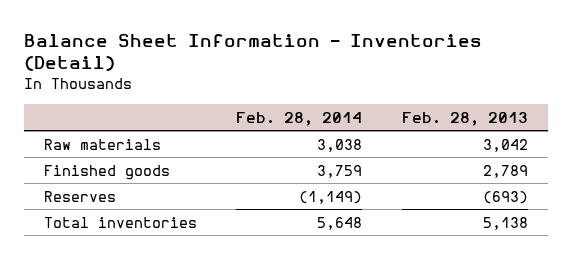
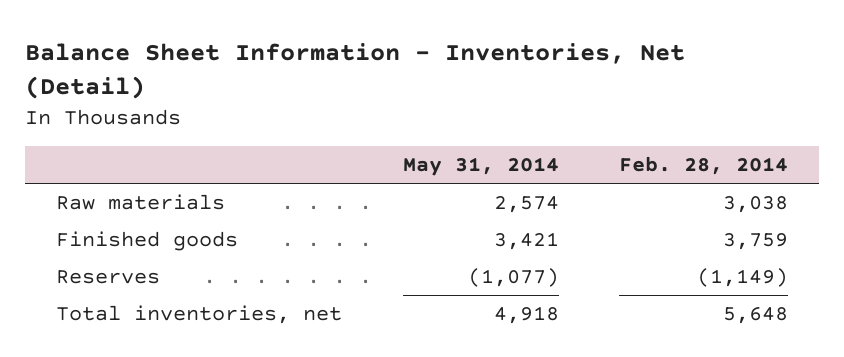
- Balance Sheet Information - Inventories (Detail)
+ Balance Sheet Information - Inventories, Net (Detail)
- | Feb. 28, 2014 | Feb. 28, 2013
+ | May 31, 2014 | Feb. 28, 2014
- Total inventories | 5,648 | 5,138
+ Total inventories, net | 4,918 | 5,648

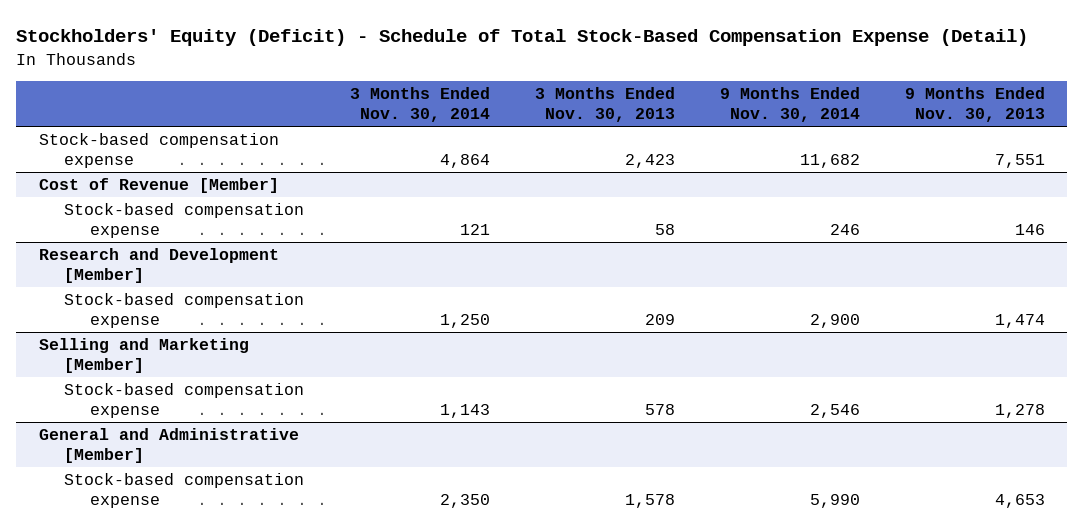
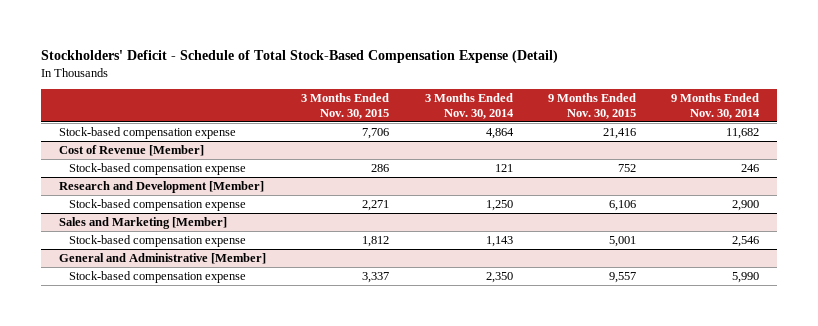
- Stockholders' Equity (Deficit) - Schedule of Total Stock-Based Compensation Expense (Detail)
+ Stockholders' Deficit - Schedule of Total Stock-Based Compensation Expense (Detail)
- | 3 Months Ended Nov. 30, 2014 | 3 Months Ended Nov. 30, 2013 | 9 Months Ended Nov. 30, 2014 | 9 Months Ended Nov. 30, 2013
+ | 3 Months Ended Nov. 30, 2015 | 3 Months Ended Nov. 30, 2014 | 9 Months Ended Nov. 30, 2015 | 9 Months Ended Nov. 30, 2014
- Selling and Marketing [Member]
+ Sales and Marketing [Member]

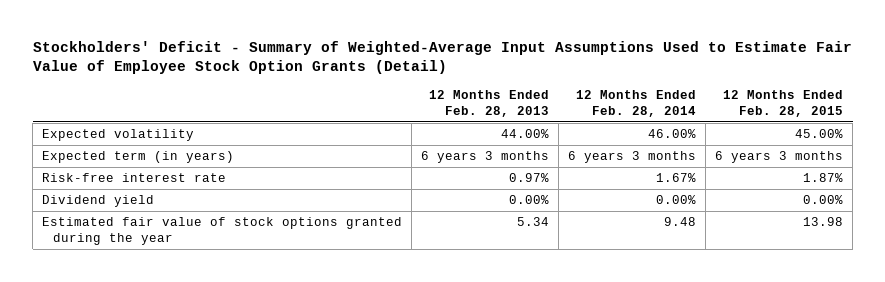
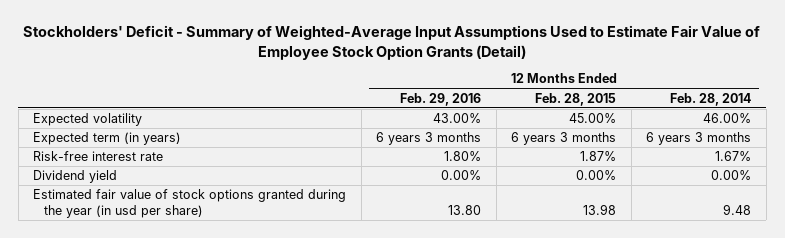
- | 12 Months Ended Feb. 28, 2013 | 12 Months Ended Feb. 28, 2014 | 12 Months Ended Feb. 28, 2015
+ | 12 Months Ended Feb. 29, 2016 | 12 Months Ended Feb. 28, 2015 | 12 Months Ended Feb. 28, 2014
- Estimated fair value of stock options granted during the year | 5.34 | 9.48 | 13.98
+ Estimated fair value of stock options granted during the year (in usd per share) | 13.80 | 13.98 | 9.48

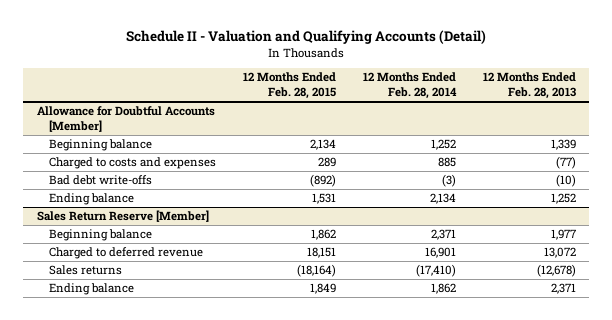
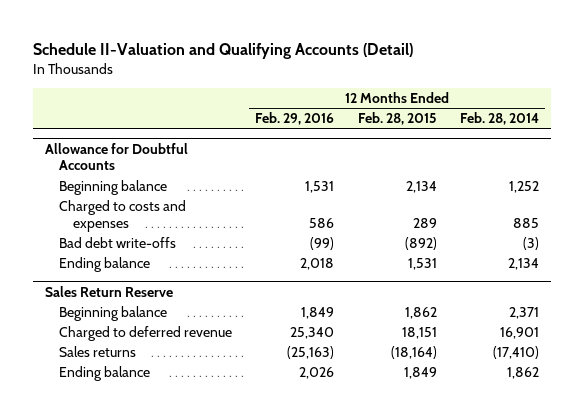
- Schedule II - Valuation and Qualifying Accounts (Detail)
+ Schedule II-Valuation and Qualifying Accounts (Detail)
- | 12 Months Ended Feb. 28, 2015 | 12 Months Ended Feb. 28, 2014 | 12 Months Ended Feb. 28, 2013
+ | 12 Months Ended Feb. 29, 2016 | 12 Months Ended Feb. 28, 2015 | 12 Months Ended Feb. 28, 2014
- Allowance for Doubtful Accounts [Member]
+ Allowance for Doubtful Accounts
- Sales Return Reserve [Member]
+ Sales Return Reserve

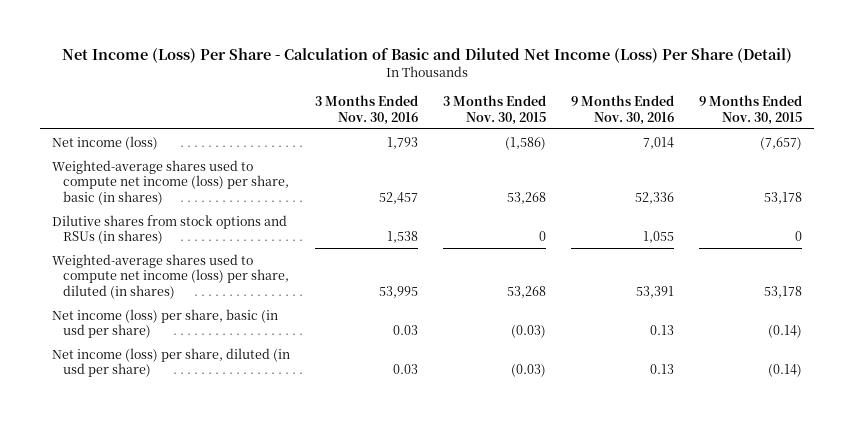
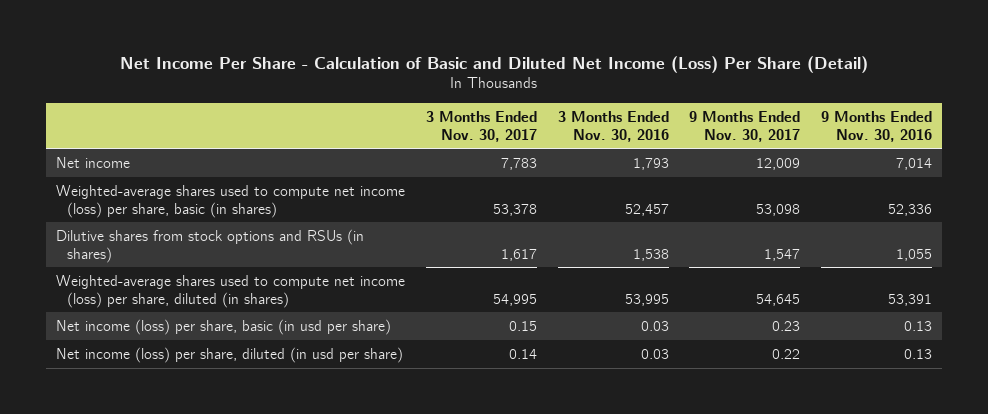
- Net Income (Loss) Per Share - Calculation of Basic and Diluted Net Income (Loss) Per Share (Detail)
+ Net Income Per Share - Calculation of Basic and Diluted Net Income (Loss) Per Share (Detail)
- | 3 Months Ended Nov. 30, 2016 | 3 Months Ended Nov. 30, 2015 | 9 Months Ended Nov. 30, 2016 | 9 Months Ended Nov. 30, 2015
+ | 3 Months Ended Nov. 30, 2017 | 3 Months Ended Nov. 30, 2016 | 9 Months Ended Nov. 30, 2017 | 9 Months Ended Nov. 30, 2016
- Net income (loss) | 1,793 | (1,586) | 7,014 | (7,657)
+ Net income | 7,783 | 1,793 | 12,009 | 7,014

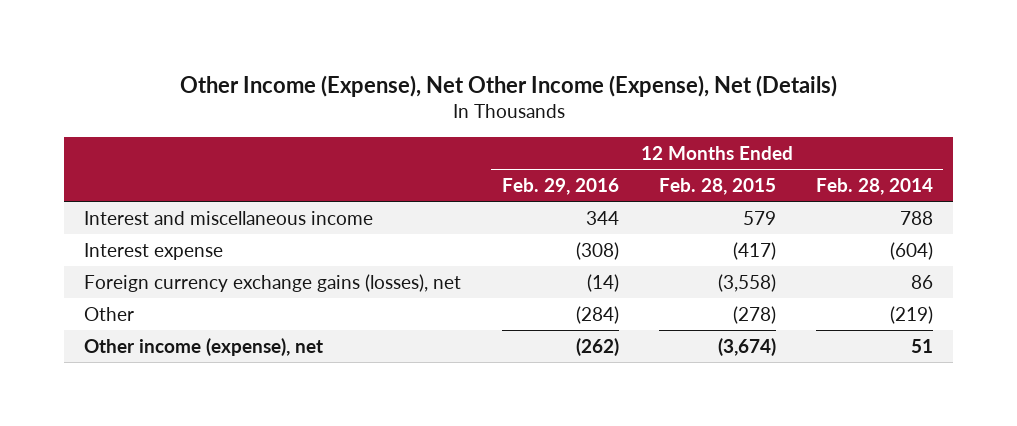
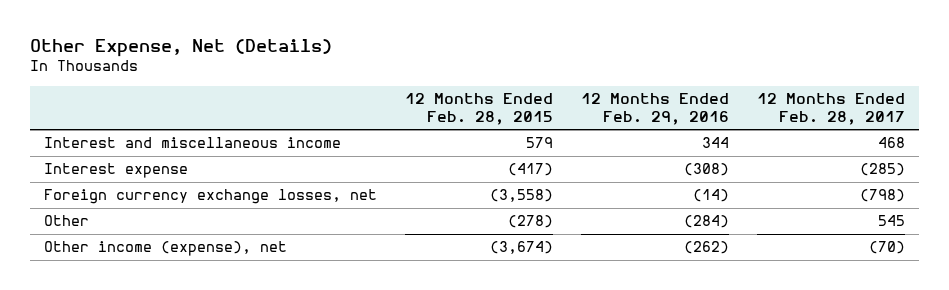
- Other Income (Expense), Net Other Income (Expense), Net (Details)
+ Other Expense, Net (Details)
- | 12 Months Ended Feb. 29, 2016 | 12 Months Ended Feb. 28, 2015 | 12 Months Ended Feb. 28, 2014
+ | 12 Months Ended Feb. 28, 2015 | 12 Months Ended Feb. 29, 2016 | 12 Months Ended Feb. 28, 2017
- Foreign currency exchange gains (losses), net | (14) | (3,558) | 86
+ Foreign currency exchange losses, net | (3,558) | (14) | (798)

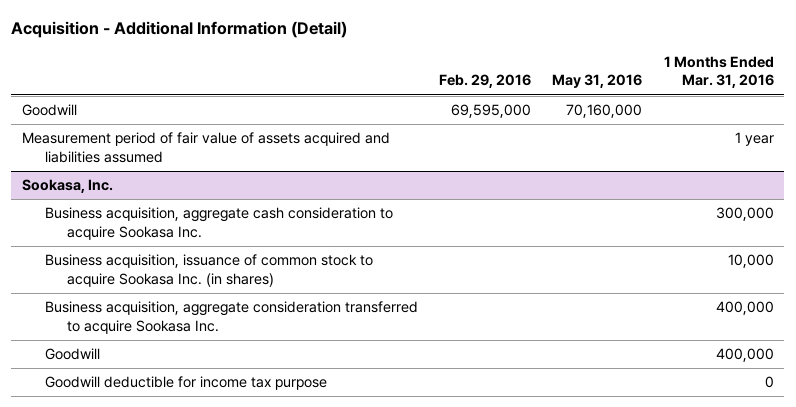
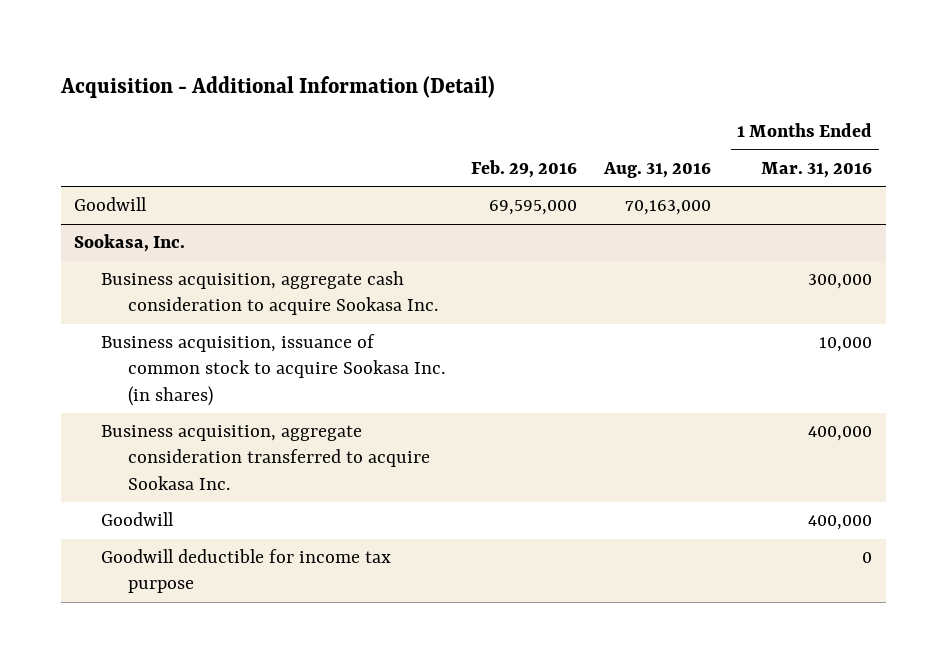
- | Feb. 29, 2016 | May 31, 2016 | 1 Months Ended Mar. 31, 2016
+ | Feb. 29, 2016 | Aug. 31, 2016 | 1 Months Ended Mar. 31, 2016
- Measurement period of fair value of assets acquired and liabilities assumed | | | 1 year

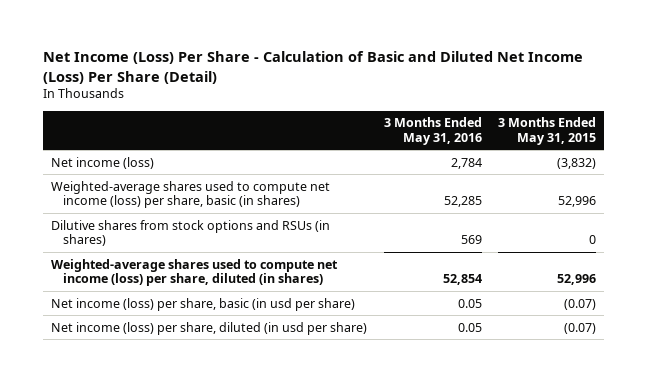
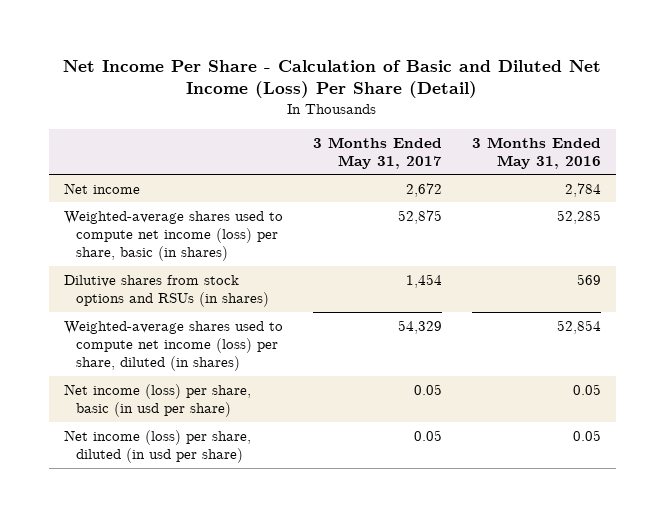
- Net Income (Loss) Per Share - Calculation of Basic and Diluted Net Income (Loss) Per Share (Detail)
+ Net Income Per Share - Calculation of Basic and Diluted Net Income (Loss) Per Share (Detail)
- | 3 Months Ended May 31, 2016 | 3 Months Ended May 31, 2015
+ | 3 Months Ended May 31, 2017 | 3 Months Ended May 31, 2016
- Net income (loss) | 2,784 | (3,832)
+ Net income | 2,672 | 2,784

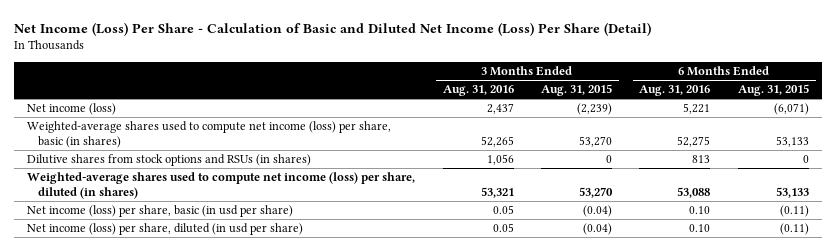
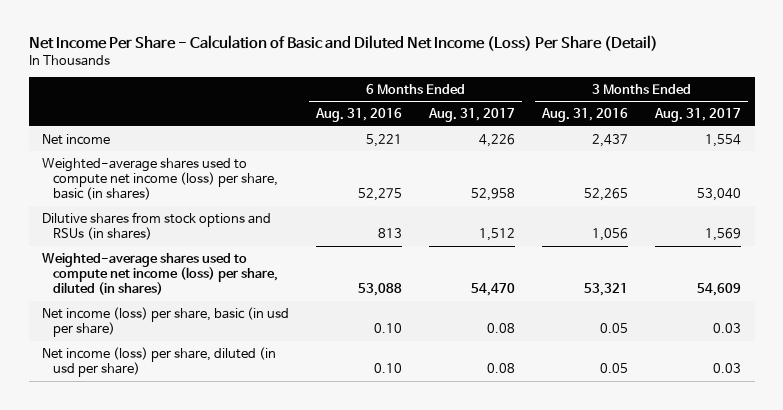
- Net Income (Loss) Per Share - Calculation of Basic and Diluted Net Income (Loss) Per Share (Detail)
+ Net Income Per Share - Calculation of Basic and Diluted Net Income (Loss) Per Share (Detail)
- | 3 Months Ended Aug. 31, 2016 | 3 Months Ended Aug. 31, 2015 | 6 Months Ended Aug. 31, 2016 | 6 Months Ended Aug. 31, 2015
+ | 6 Months Ended Aug. 31, 2016 | 6 Months Ended Aug. 31, 2017 | 3 Months Ended Aug. 31, 2016 | 3 Months Ended Aug. 31, 2017
- Net income (loss) | 2,437 | (2,239) | 5,221 | (6,071)
+ Net income | 5,221 | 4,226 | 2,437 | 1,554

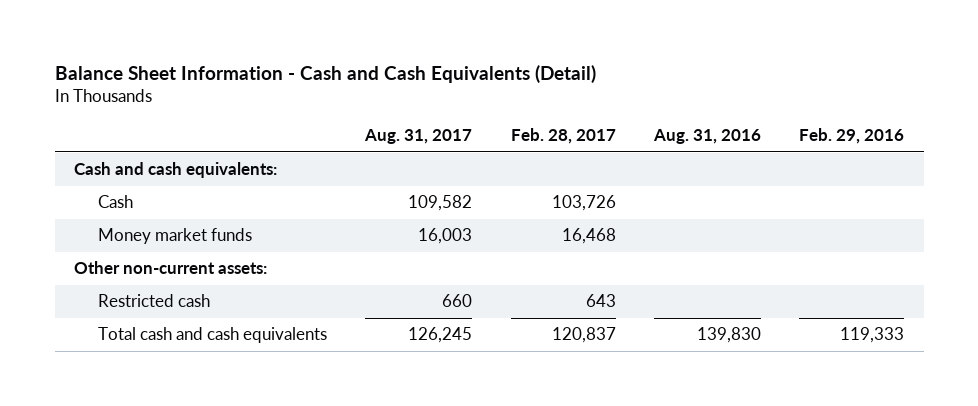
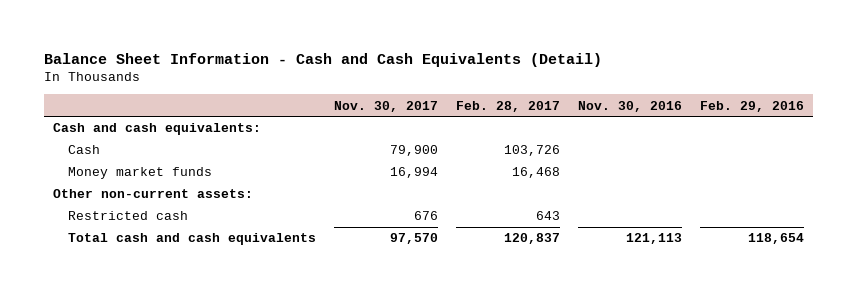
- | Aug. 31, 2017 | Feb. 28, 2017 | Aug. 31, 2016 | Feb. 29, 2016
+ | Nov. 30, 2017 | Feb. 28, 2017 | Nov. 30, 2016 | Feb. 29, 2016
- Total cash and cash equivalents | 126,245 | 120,837 | 139,830 | 119,333
+ Total cash and cash equivalents | 97,570 | 120,837 | 121,113 | 118,654

